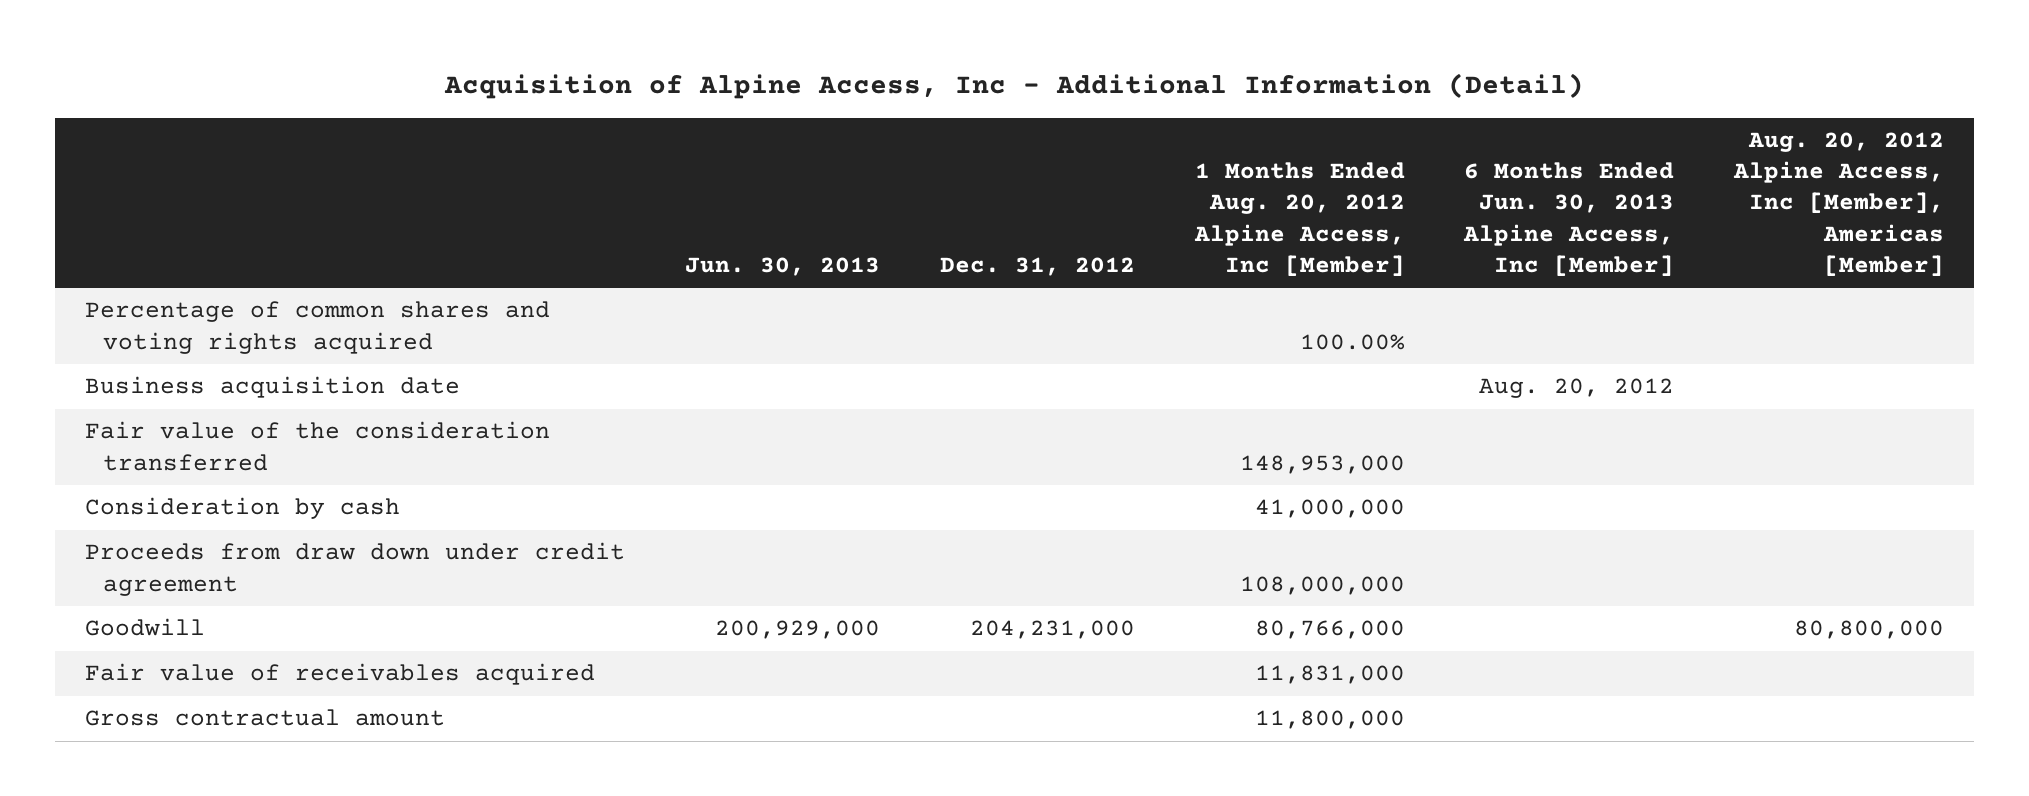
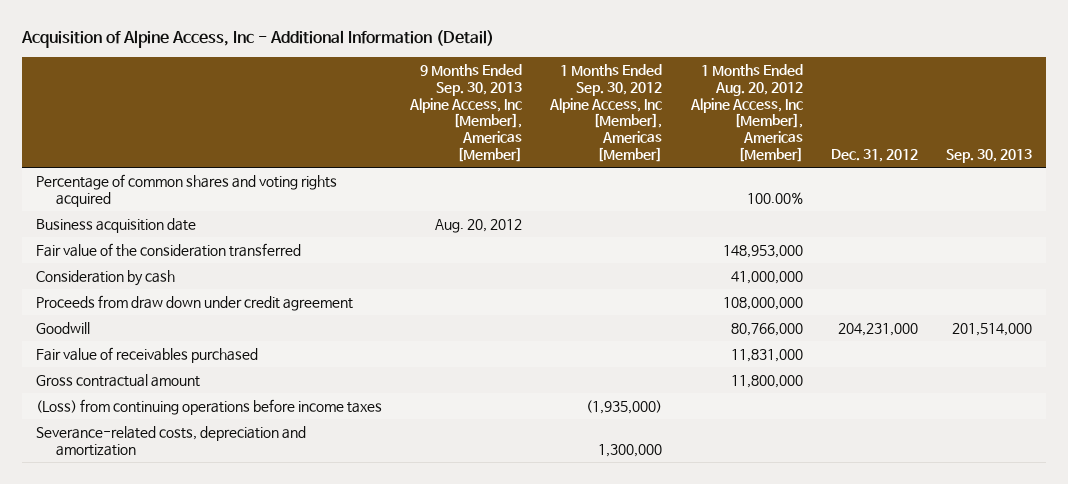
- | Jun. 30, 2013 | Dec. 31, 2012 | 1 Months Ended Aug. 20, 2012 Alpine Access, Inc [Member] | 6 Months Ended Jun. 30, 2013 Alpine Access, Inc [Member] | Aug. 20, 2012 Alpine Access, Inc [Member], Americas [Member]
+ | 9 Months Ended Sep. 30, 2013 Alpine Access, Inc [Member], Americas [Member] | 1 Months Ended Sep. 30, 2012 Alpine Access, Inc [Member], Americas [Member] | 1 Months Ended Aug. 20, 2012 Alpine Access, Inc [Member], Americas [Member] | Dec. 31, 2012 | Sep. 30, 2013
- Fair value of receivables acquired | | | 11,831,000 | |
+ Fair value of receivables purchased | | | 11,831,000 | |
+ (Loss) from continuing operations before income taxes | | (1,935,000) | | |
+ Severance-related costs, depreciation and amortization | | 1,300,000 | | |

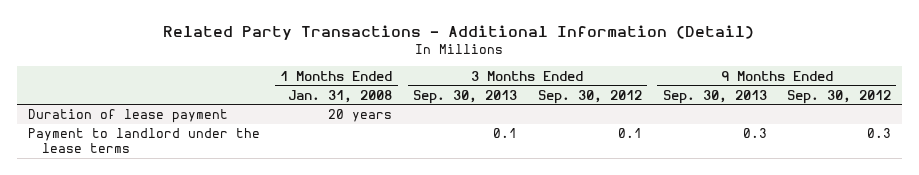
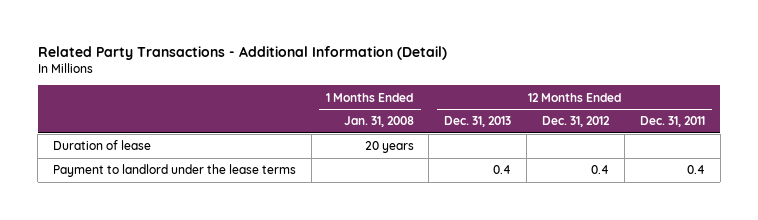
- | 1 Months Ended Jan. 31, 2008 | 3 Months Ended Sep. 30, 2013 | 3 Months Ended Sep. 30, 2012 | 9 Months Ended Sep. 30, 2013 | 9 Months Ended Sep. 30, 2012
+ | 1 Months Ended Jan. 31, 2008 | 12 Months Ended Dec. 31, 2013 | 12 Months Ended Dec. 31, 2012 | 12 Months Ended Dec. 31, 2011
- Duration of lease payment | 20 years | | | |
+ Duration of lease | 20 years | | |

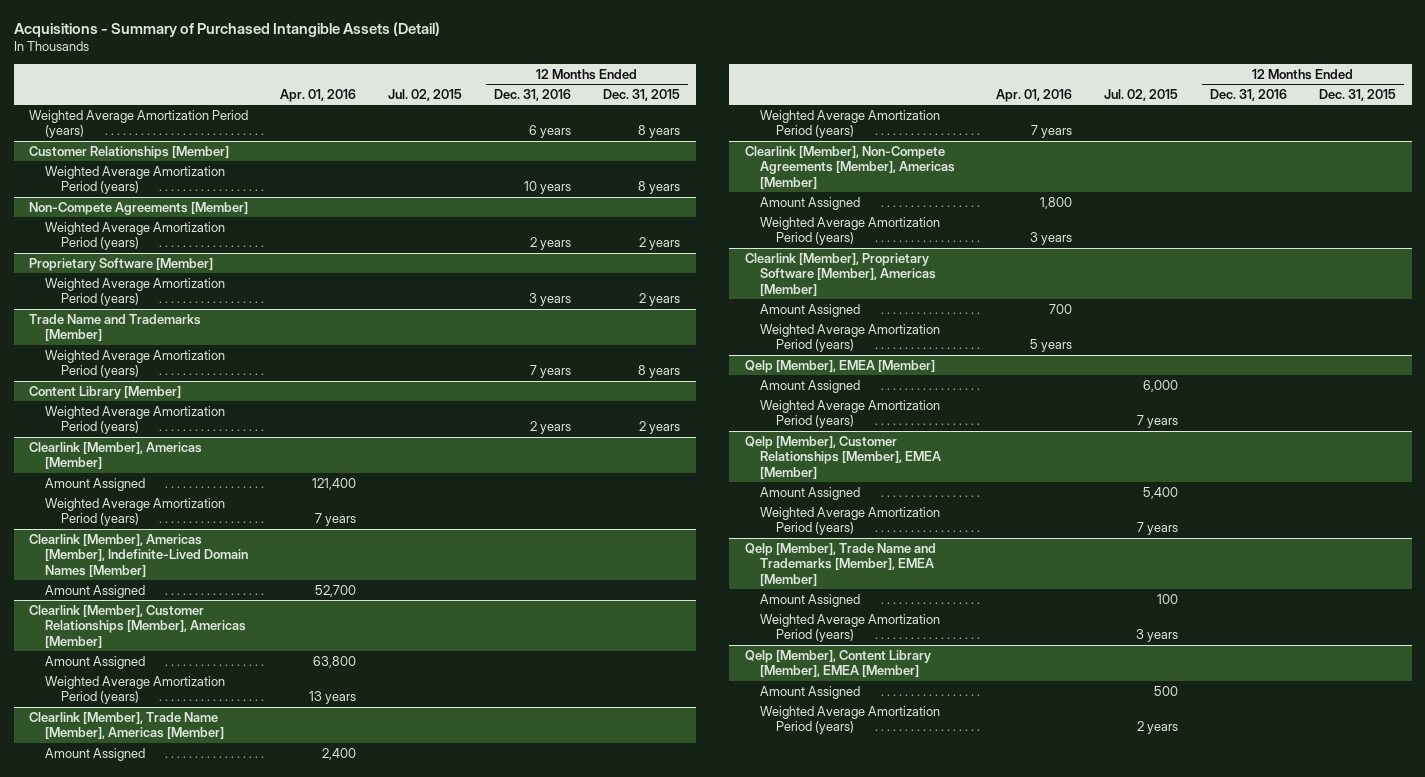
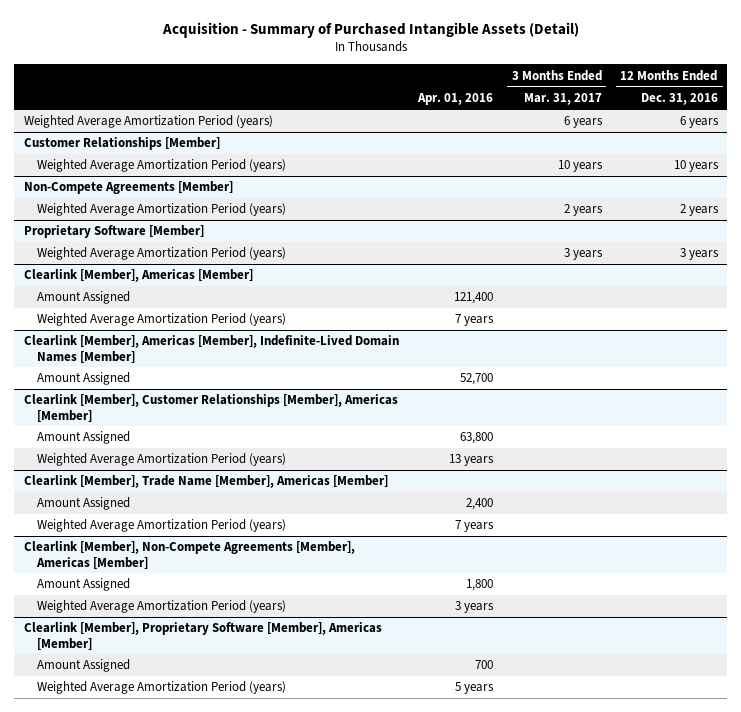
- Acquisitions - Summary of Purchased Intangible Assets (Detail)
+ Acquisition - Summary of Purchased Intangible Assets (Detail)
- | Apr. 01, 2016 | Jul. 02, 2015 | 12 Months Ended Dec. 31, 2016 | 12 Months Ended Dec. 31, 2015
+ | Apr. 01, 2016 | 3 Months Ended Mar. 31, 2017 | 12 Months Ended Dec. 31, 2016
- Trade Name and Trademarks [Member]
- Weighted Average Amortization Period (years) | | | 7 years | 8 years
- Content Library [Member]
- Weighted Average Amortization Period (years) | | | 2 years | 2 years
- Qelp [Member], EMEA [Member]
- Amount Assigned | | 6,000 | |
- Weighted Average Amortization Period (years) | | 7 years | |
- Qelp [Member], Customer Relationships [Member], EMEA [Member]
- Amount Assigned | | 5,400 | |
- Weighted Average Amortization Period (years) | | 7 years | |
- Qelp [Member], Trade Name and Trademarks [Member], EMEA [Member]
- Amount Assigned | | 100 | |
- Weighted Average Amortization Period (years) | | 3 years | |
- Qelp [Member], Content Library [Member], EMEA [Member]
- Amount Assigned | | 500 | |
- Weighted Average Amortization Period (years) | | 2 years | |

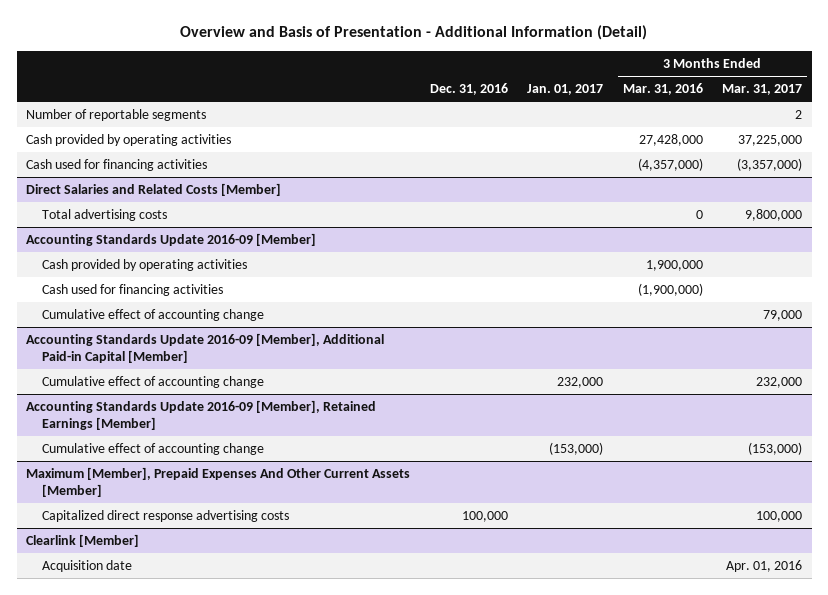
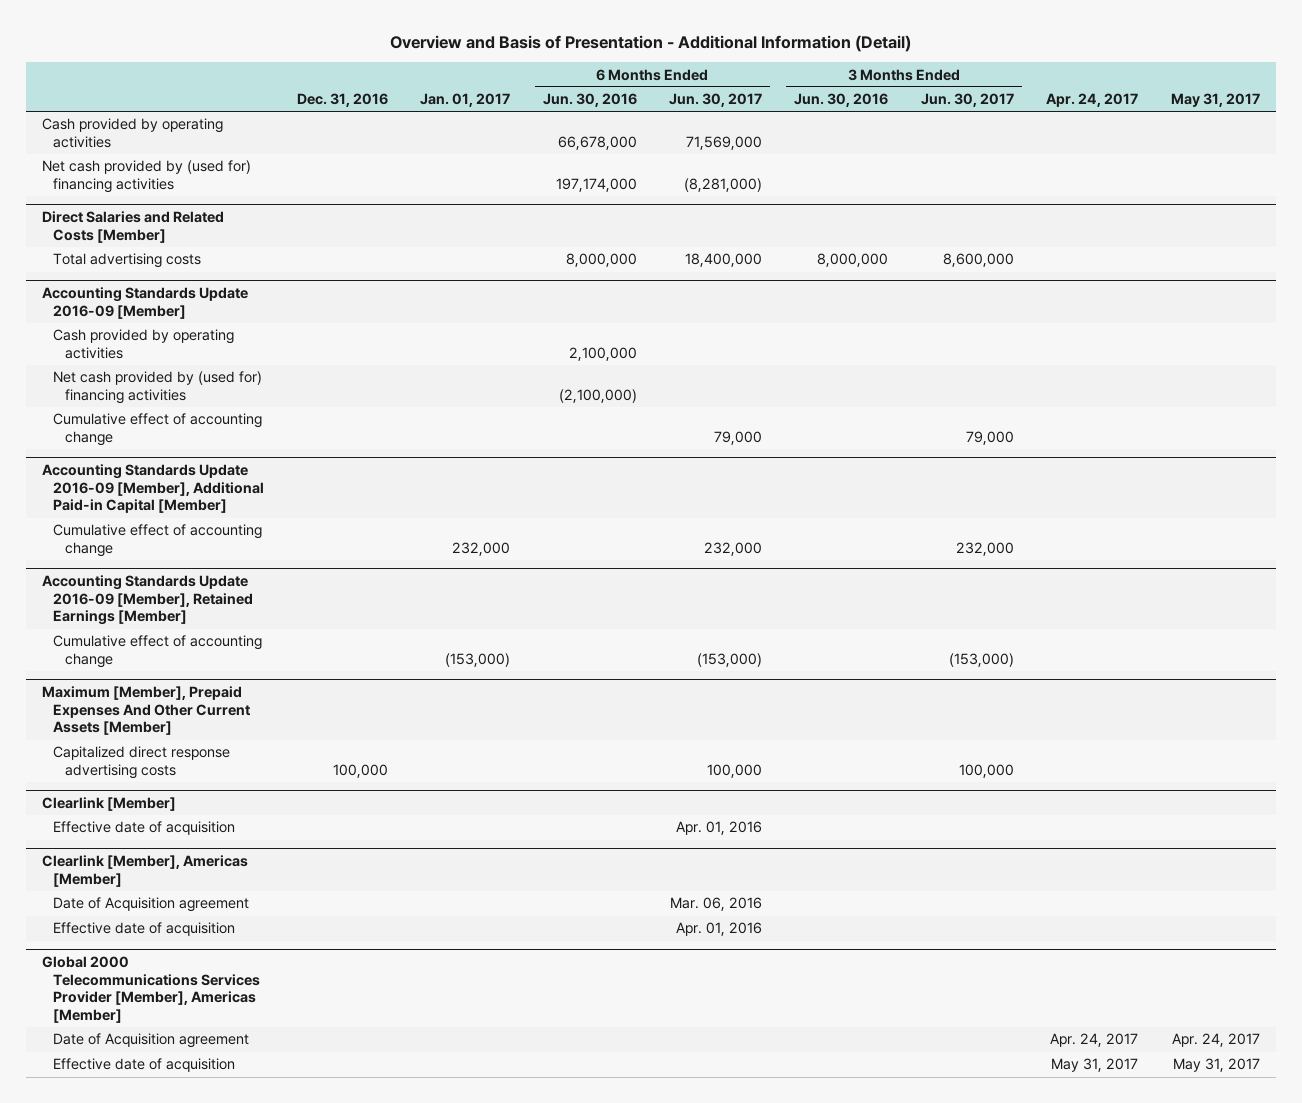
- | Dec. 31, 2016 | Jan. 01, 2017 | 3 Months Ended Mar. 31, 2016 | 3 Months Ended Mar. 31, 2017
+ | Dec. 31, 2016 | Jan. 01, 2017 | 6 Months Ended Jun. 30, 2016 | 6 Months Ended Jun. 30, 2017 | 3 Months Ended Jun. 30, 2016 | 3 Months Ended Jun. 30, 2017 | Apr. 24, 2017 | May 31, 2017
- Number of reportable segments | | | | 2
- Cash used for financing activities | | | (4,357,000) | (3,357,000)
+ Net cash provided by (used for) financing activities | | | 197,174,000 | (8,281,000) | | | |
@ Accounting Standards Update 2016-09 [Member]
- Cash used for financing activities | | | (1,900,000) |
+ Net cash provided by (used for) financing activities | | | (2,100,000) | | | | |
@ Clearlink [Member]
- Acquisition date | | | | Apr. 01, 2016
+ Effective date of acquisition | | | | Apr. 01, 2016 | | | |
+ Clearlink [Member], Americas [Member]
+ Date of Acquisition agreement | | | | Mar. 06, 2016 | | | |
+ Effective date of acquisition | | | | Apr. 01, 2016 | | | |
+ Global 2000 Telecommunications Services Provider [Member], Americas [Member]
+ Date of Acquisition agreement | | | | | | | Apr. 24, 2017 | Apr. 24, 2017
+ Effective date of acquisition | | | | | | | May 31, 2017 | May 31, 2017

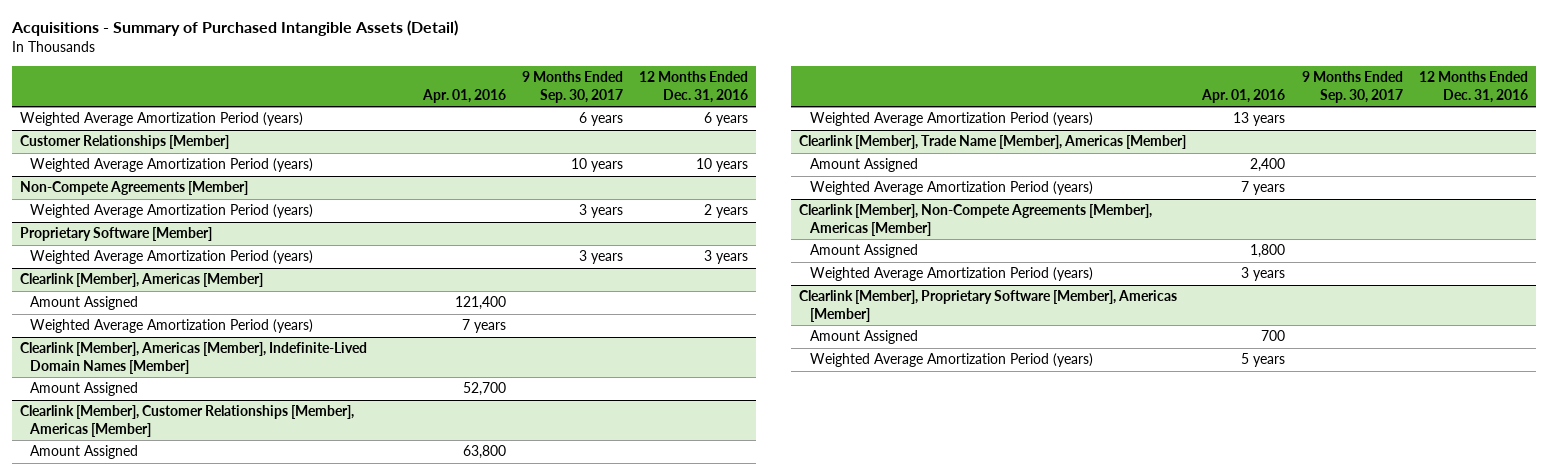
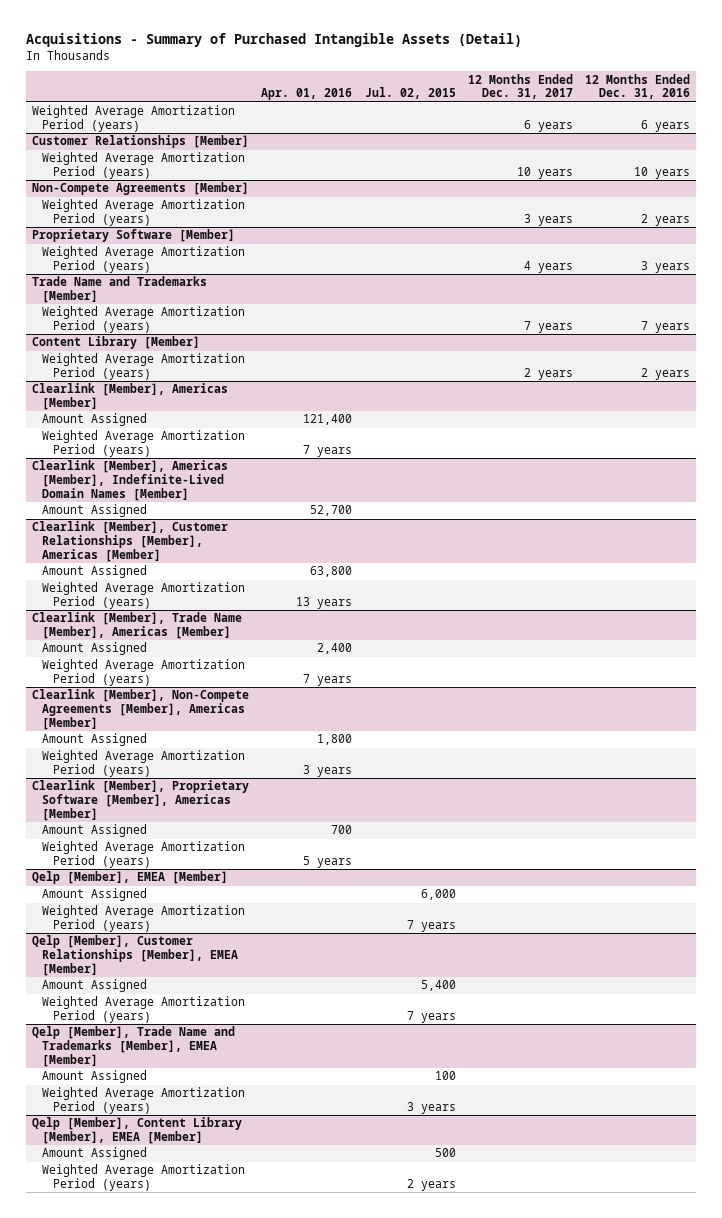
- | Apr. 01, 2016 | 9 Months Ended Sep. 30, 2017 | 12 Months Ended Dec. 31, 2016
+ | Apr. 01, 2016 | Jul. 02, 2015 | 12 Months Ended Dec. 31, 2017 | 12 Months Ended Dec. 31, 2016
+ Trade Name and Trademarks [Member]
+ Weighted Average Amortization Period (years) | | | 7 years | 7 years
+ Content Library [Member]
+ Weighted Average Amortization Period (years) | | | 2 years | 2 years
+ Qelp [Member], EMEA [Member]
+ Amount Assigned | | 6,000 | |
+ Weighted Average Amortization Period (years) | | 7 years | |
+ Qelp [Member], Customer Relationships [Member], EMEA [Member]
+ Amount Assigned | | 5,400 | |
+ Weighted Average Amortization Period (years) | | 7 years | |
+ Qelp [Member], Trade Name and Trademarks [Member], EMEA [Member]
+ Amount Assigned | | 100 | |
+ Weighted Average Amortization Period (years) | | 3 years | |
+ Qelp [Member], Content Library [Member], EMEA [Member]
+ Amount Assigned | | 500 | |
+ Weighted Average Amortization Period (years) | | 2 years | |

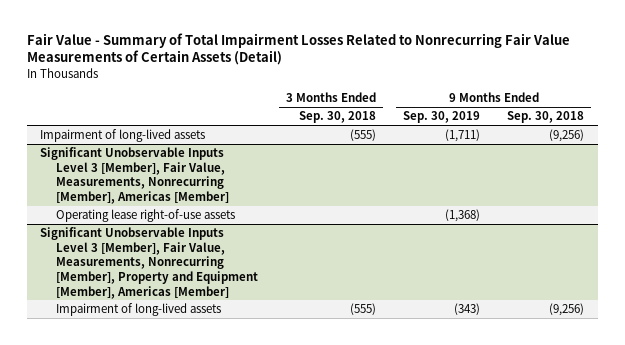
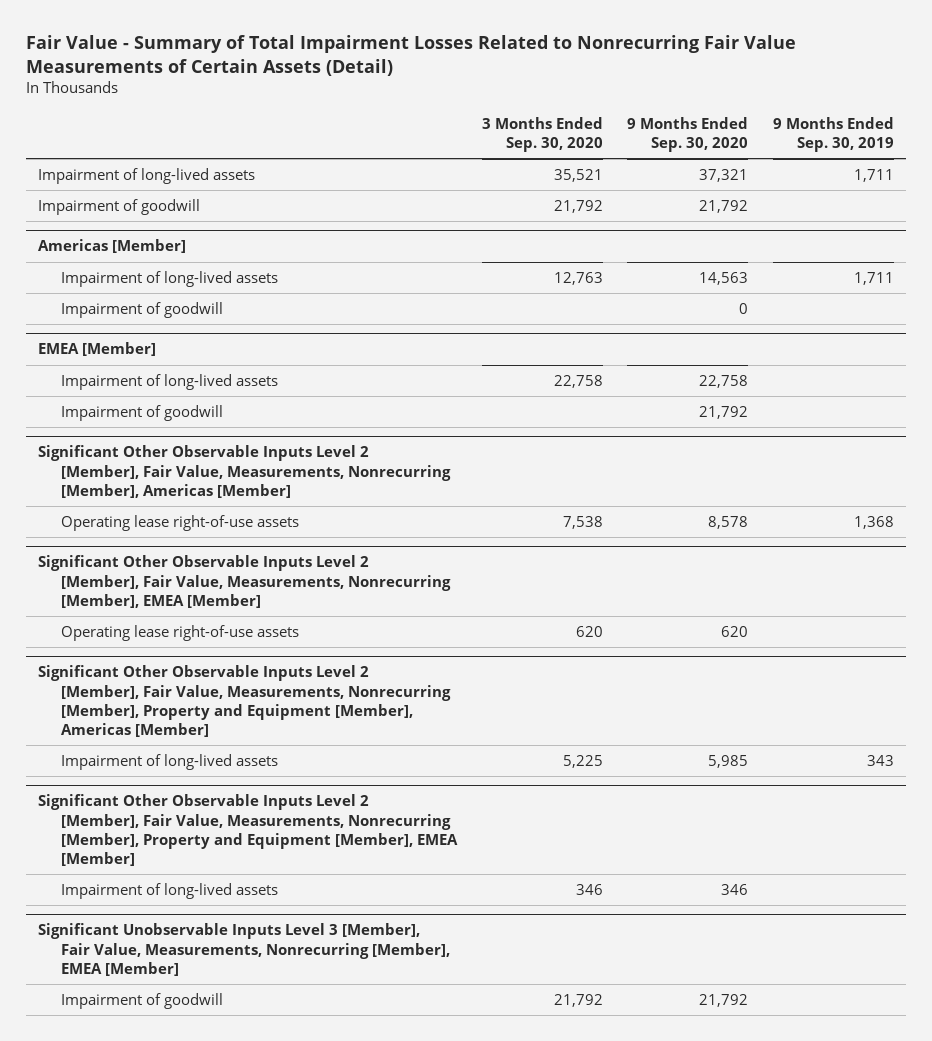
- | 3 Months Ended Sep. 30, 2018 | 9 Months Ended Sep. 30, 2019 | 9 Months Ended Sep. 30, 2018
+ | 3 Months Ended Sep. 30, 2020 | 9 Months Ended Sep. 30, 2020 | 9 Months Ended Sep. 30, 2019
- Impairment of long-lived assets | (555) | (1,711) | (9,256)
- Significant Unobservable Inputs Level 3 [Member], Fair Value, Measurements, Nonrecurring [Member], Americas [Member]
- Operating lease right-of-use assets | | (1,368) |
- Significant Unobservable Inputs Level 3 [Member], Fair Value, Measurements, Nonrecurring [Member], Property and Equipment [Member], Americas [Member]
- Impairment of long-lived assets | (555) | (343) | (9,256)
+ Impairment of long-lived assets | 35,521 | 37,321 | 1,711
+ Impairment of goodwill | 21,792 | 21,792 |
+ Americas [Member]
+ Impairment of long-lived assets | 12,763 | 14,563 | 1,711
+ Impairment of goodwill | | 0 |
+ EMEA [Member]
+ Impairment of long-lived assets | 22,758 | 22,758 |
+ Impairment of goodwill | | 21,792 |
+ Significant Other Observable Inputs Level 2 [Member], Fair Value, Measurements, Nonrecurring [Member], Americas [Member]
+ Operating lease right-of-use assets | 7,538 | 8,578 | 1,368
+ Significant Other Observable Inputs Level 2 [Member], Fair Value, Measurements, Nonrecurring [Member], EMEA [Member]
+ Operating lease right-of-use assets | 620 | 620 |
+ Significant Other Observable Inputs Level 2 [Member], Fair Value, Measurements, Nonrecurring [Member], Property and Equipment [Member], Americas [Member]
+ Impairment of long-lived assets | 5,225 | 5,985 | 343
+ Significant Other Observable Inputs Level 2 [Member], Fair Value, Measurements, Nonrecurring [Member], Property and Equipment [Member], EMEA [Member]
+ Impairment of long-lived assets | 346 | 346 |
+ Significant Unobservable Inputs Level 3 [Member], Fair Value, Measurements, Nonrecurring [Member], EMEA [Member]
+ Impairment of goodwill | 21,792 | 21,792 |

